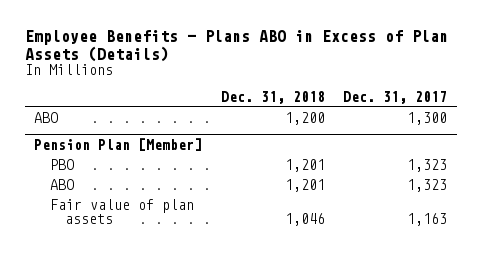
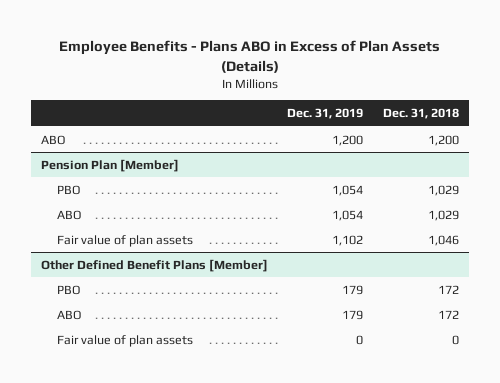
- | Dec. 31, 2018 | Dec. 31, 2017
+ | Dec. 31, 2019 | Dec. 31, 2018
@ Pension Plan [Member]
- PBO | 1,201 | 1,323
- ABO | 1,201 | 1,323
+ PBO | 1,054 | 1,029
+ ABO | 1,054 | 1,029
+ Other Defined Benefit Plans [Member]
+ PBO | 179 | 172
+ ABO | 179 | 172
+ Fair value of plan assets | 0 | 0

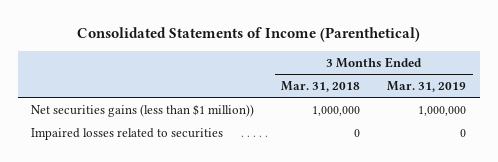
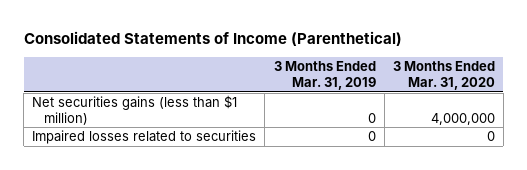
- | 3 Months Ended Mar. 31, 2018 | 3 Months Ended Mar. 31, 2019
+ | 3 Months Ended Mar. 31, 2019 | 3 Months Ended Mar. 31, 2020
- Net securities gains (less than $1 million)) | 1,000,000 | 1,000,000
+ Net securities gains (less than $1 million) | 0 | 4,000,000

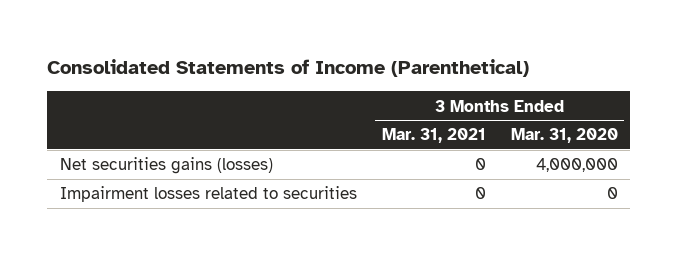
- | 3 Months Ended Mar. 31, 2019 | 3 Months Ended Mar. 31, 2020
+ | 3 Months Ended Mar. 31, 2021 | 3 Months Ended Mar. 31, 2020
- Net securities gains (less than $1 million) | 0 | 4,000,000
- Impaired losses related to securities | 0 | 0
+ Net securities gains (losses) | 0 | 4,000,000
+ Impairment losses related to securities | 0 | 0

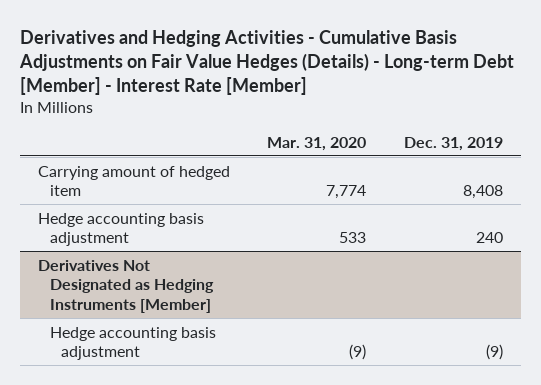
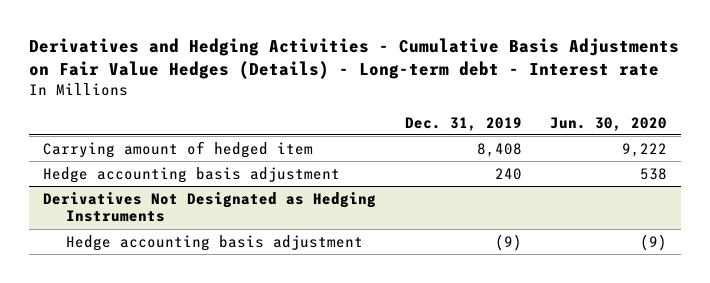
- Derivatives and Hedging Activities - Cumulative Basis Adjustments on Fair Value Hedges (Details) - Long-term Debt [Member] - Interest Rate [Member]
+ Derivatives and Hedging Activities - Cumulative Basis Adjustments on Fair Value Hedges (Details) - Long-term debt - Interest rate
- | Mar. 31, 2020 | Dec. 31, 2019
+ | Dec. 31, 2019 | Jun. 30, 2020
- Derivatives Not Designated as Hedging Instruments [Member]
+ Derivatives Not Designated as Hedging Instruments

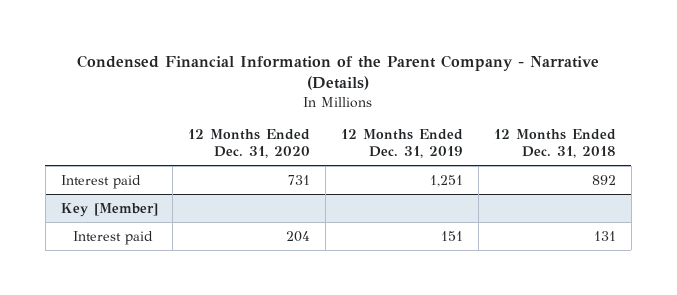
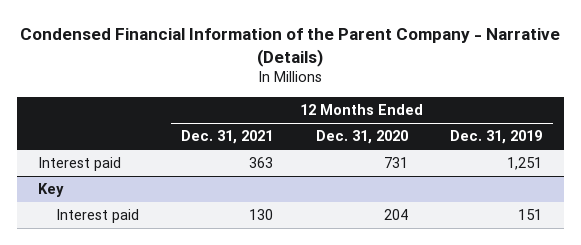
- | 12 Months Ended Dec. 31, 2020 | 12 Months Ended Dec. 31, 2019 | 12 Months Ended Dec. 31, 2018
+ | 12 Months Ended Dec. 31, 2021 | 12 Months Ended Dec. 31, 2020 | 12 Months Ended Dec. 31, 2019
- Key [Member]
+ Key

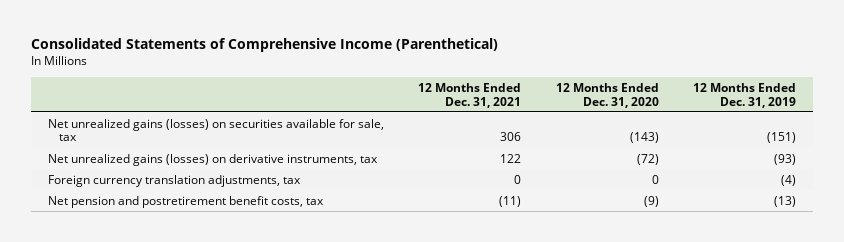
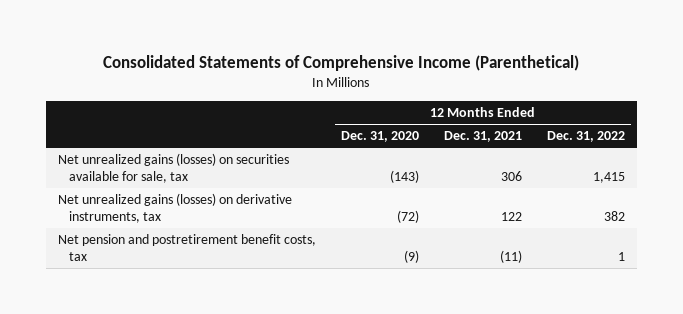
- | 12 Months Ended Dec. 31, 2021 | 12 Months Ended Dec. 31, 2020 | 12 Months Ended Dec. 31, 2019
+ | 12 Months Ended Dec. 31, 2020 | 12 Months Ended Dec. 31, 2021 | 12 Months Ended Dec. 31, 2022
- Foreign currency translation adjustments, tax | 0 | 0 | (4)

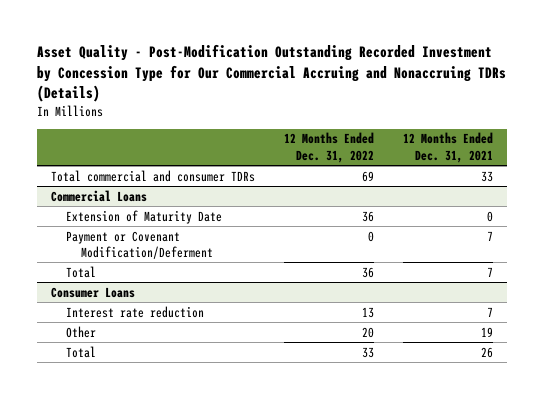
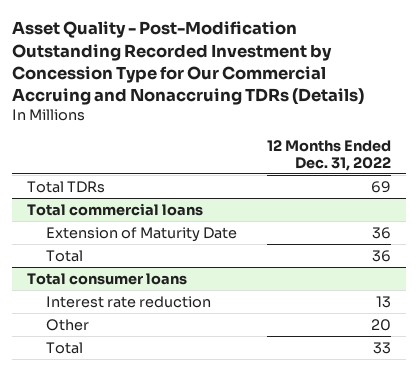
- | 12 Months Ended Dec. 31, 2022 | 12 Months Ended Dec. 31, 2021
+ | 12 Months Ended Dec. 31, 2022
- Total commercial and consumer TDRs | 69 | 33
- Commercial Loans
+ Total TDRs | 69
+ Total commercial loans
- Payment or Covenant Modification/Deferment | 0 | 7
- Consumer Loans
+ Total consumer loans

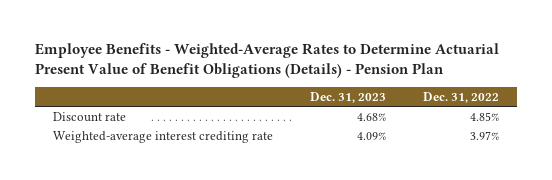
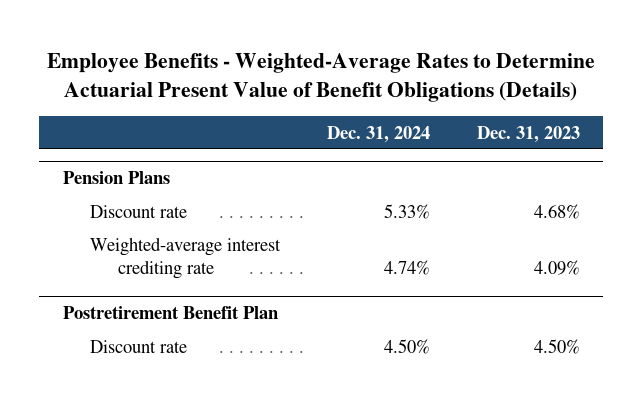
- Employee Benefits - Weighted-Average Rates to Determine Actuarial Present Value of Benefit Obligations (Details) - Pension Plan
+ Employee Benefits - Weighted-Average Rates to Determine Actuarial Present Value of Benefit Obligations (Details)
- | Dec. 31, 2023 | Dec. 31, 2022
+ | Dec. 31, 2024 | Dec. 31, 2023
+ Pension Plans
+ Postretirement Benefit Plan
+ Discount rate | 4.50% | 4.50%

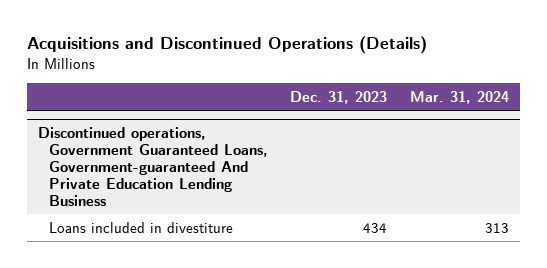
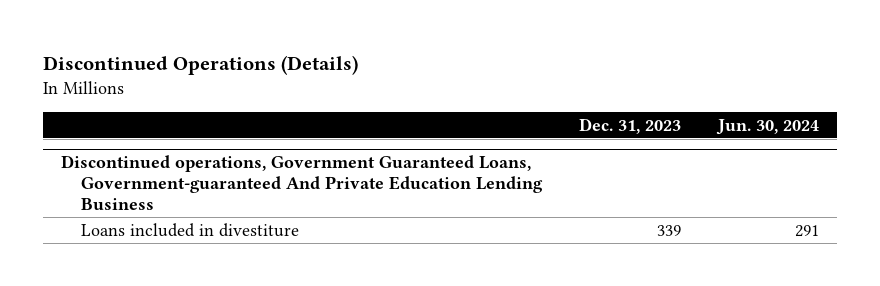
- Acquisitions and Discontinued Operations (Details)
+ Discontinued Operations (Details)
- | Dec. 31, 2023 | Mar. 31, 2024
+ | Dec. 31, 2023 | Jun. 30, 2024
@ Discontinued operations, Government Guaranteed Loans, Government-guaranteed And Private Education Lending Business
- Loans included in divestiture | 434 | 313
+ Loans included in divestiture | 339 | 291

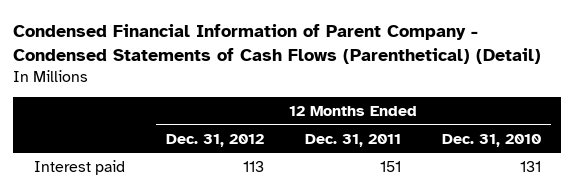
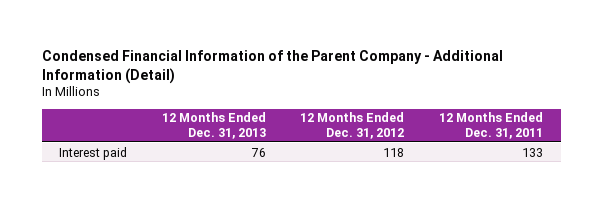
- Condensed Financial Information of Parent Company - Condensed Statements of Cash Flows (Parenthetical) (Detail)
+ Condensed Financial Information of the Parent Company - Additional Information (Detail)
- | 12 Months Ended Dec. 31, 2012 | 12 Months Ended Dec. 31, 2011 | 12 Months Ended Dec. 31, 2010
+ | 12 Months Ended Dec. 31, 2013 | 12 Months Ended Dec. 31, 2012 | 12 Months Ended Dec. 31, 2011
- Interest paid | 113 | 151 | 131
+ Interest paid | 76 | 118 | 133

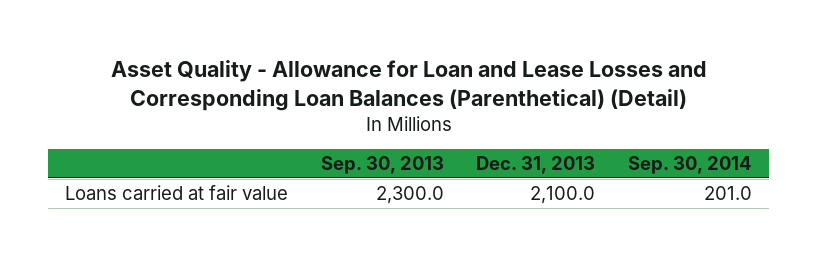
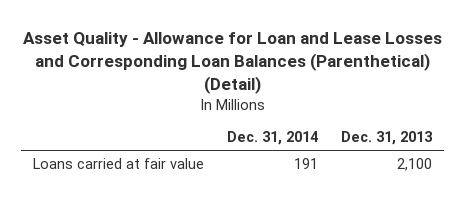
- | Sep. 30, 2013 | Dec. 31, 2013 | Sep. 30, 2014
+ | Dec. 31, 2014 | Dec. 31, 2013
- Loans carried at fair value | 2,300.0 | 2,100.0 | 201.0
+ Loans carried at fair value | 191 | 2,100

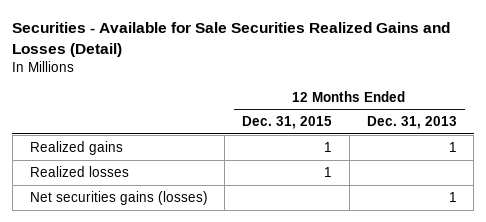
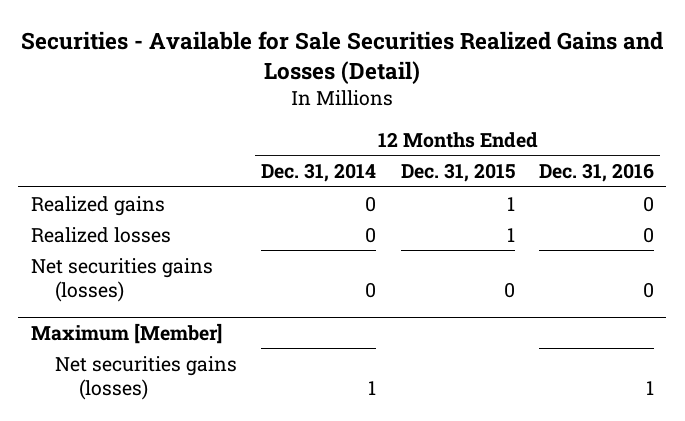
- | 12 Months Ended Dec. 31, 2015 | 12 Months Ended Dec. 31, 2013
+ | 12 Months Ended Dec. 31, 2014 | 12 Months Ended Dec. 31, 2015 | 12 Months Ended Dec. 31, 2016
+ Net securities gains (losses) | 0 | 0 | 0
+ Maximum [Member]

